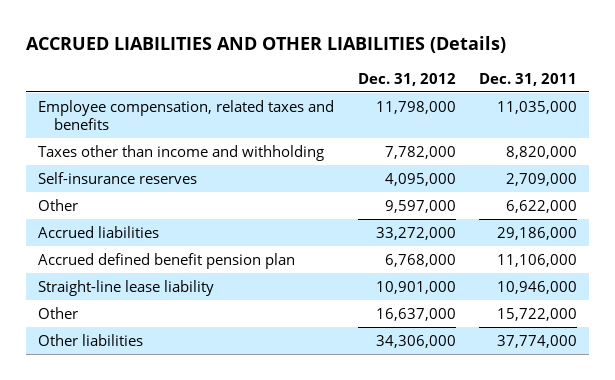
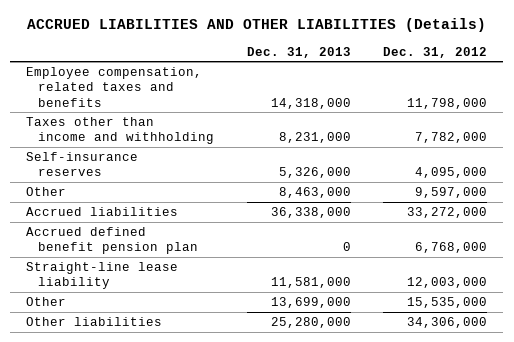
- | Dec. 31, 2012 | Dec. 31, 2011
+ | Dec. 31, 2013 | Dec. 31, 2012
- Straight-line lease liability | 10,901,000 | 10,946,000
- Other | 16,637,000 | 15,722,000
+ Straight-line lease liability | 11,581,000 | 12,003,000
+ Other | 13,699,000 | 15,535,000

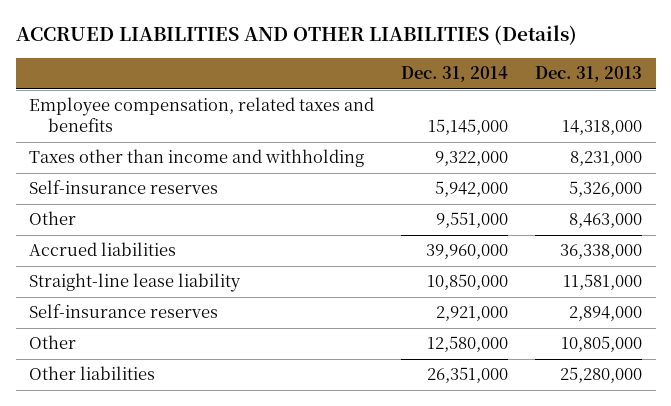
- | Dec. 31, 2013 | Dec. 31, 2012
+ | Dec. 31, 2014 | Dec. 31, 2013
- Accrued defined benefit pension plan | 0 | 6,768,000
- Other | 13,699,000 | 15,535,000
+ Self-insurance reserves | 2,921,000 | 2,894,000
+ Other | 12,580,000 | 10,805,000

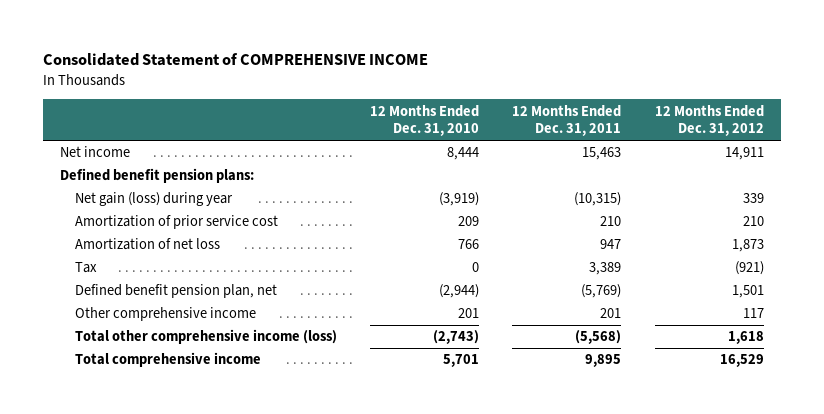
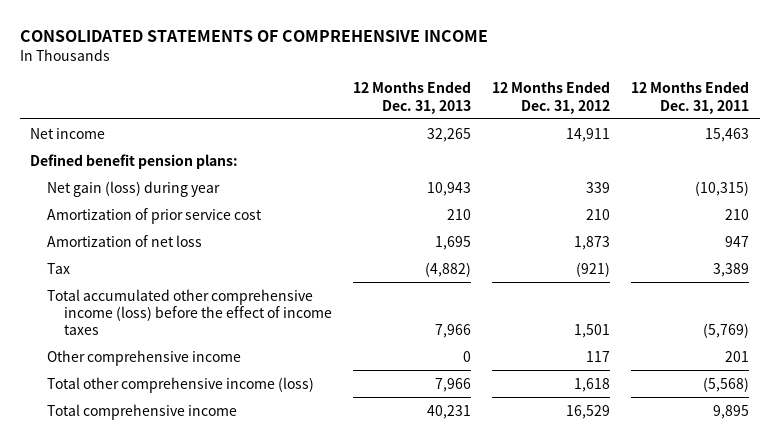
- Consolidated Statement of COMPREHENSIVE INCOME
+ CONSOLIDATED STATEMENTS OF COMPREHENSIVE INCOME
- | 12 Months Ended Dec. 31, 2010 | 12 Months Ended Dec. 31, 2011 | 12 Months Ended Dec. 31, 2012
+ | 12 Months Ended Dec. 31, 2013 | 12 Months Ended Dec. 31, 2012 | 12 Months Ended Dec. 31, 2011
- Defined benefit pension plan, net | (2,944) | (5,769) | 1,501
+ Total accumulated other comprehensive income (loss) before the effect of income taxes | 7,966 | 1,501 | (5,769)

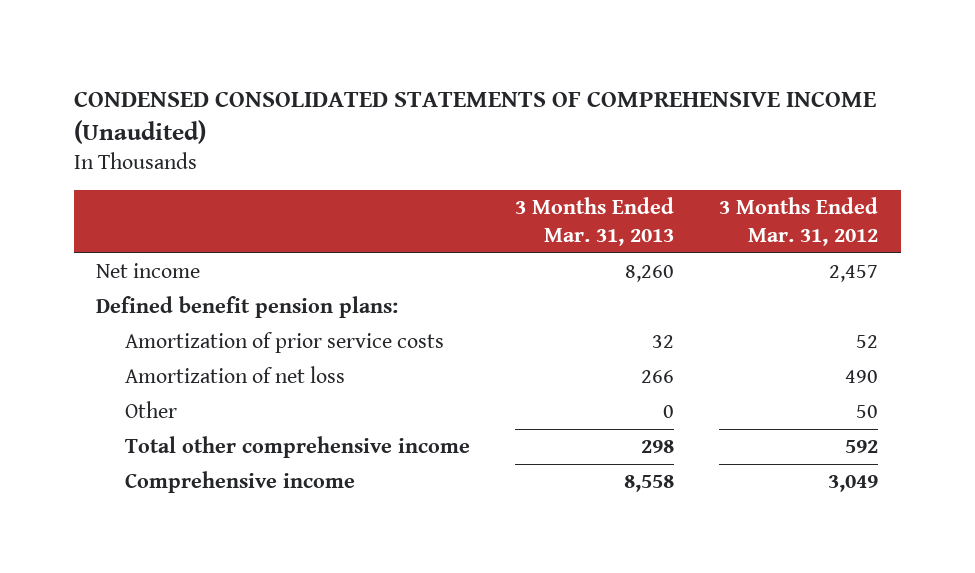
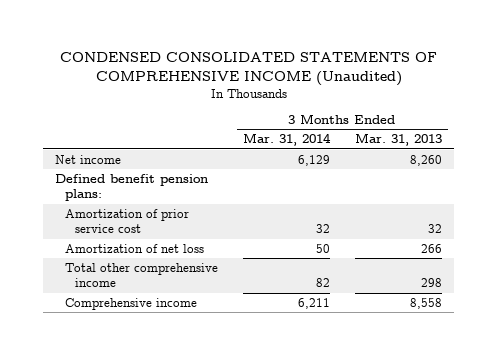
- | 3 Months Ended Mar. 31, 2013 | 3 Months Ended Mar. 31, 2012
+ | 3 Months Ended Mar. 31, 2014 | 3 Months Ended Mar. 31, 2013
- Amortization of prior service costs | 32 | 52
+ Amortization of prior service cost | 32 | 32
- Other | 0 | 50

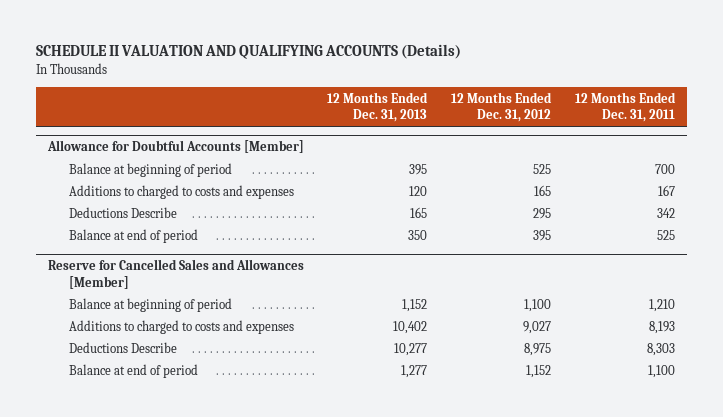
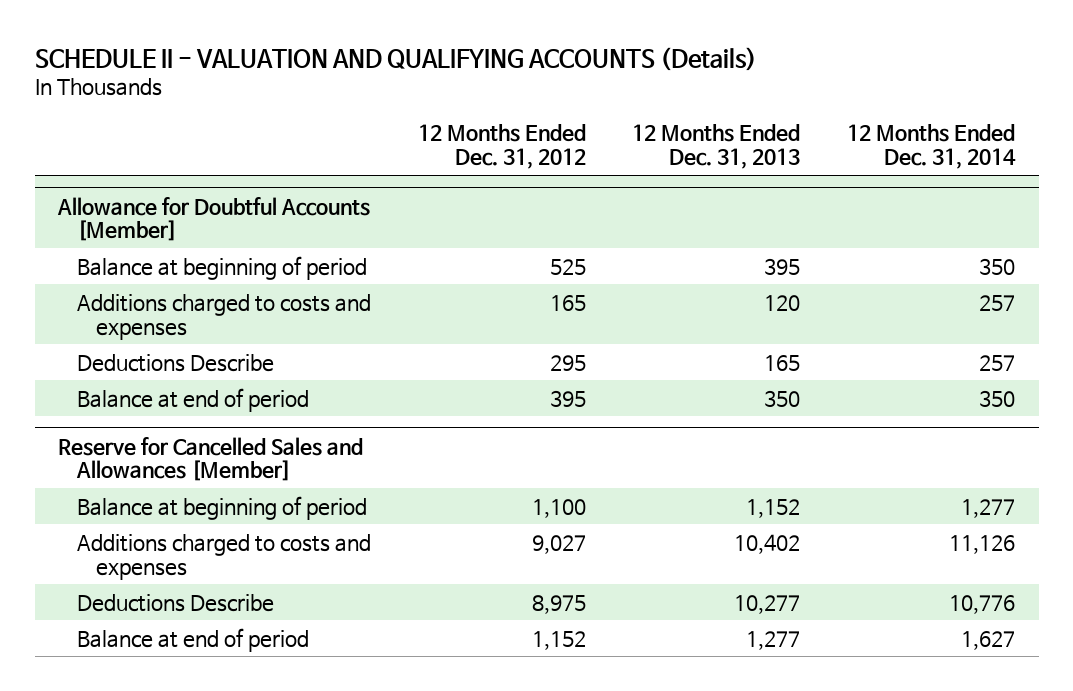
- SCHEDULE II VALUATION AND QUALIFYING ACCOUNTS (Details)
+ SCHEDULE II - VALUATION AND QUALIFYING ACCOUNTS (Details)
- | 12 Months Ended Dec. 31, 2013 | 12 Months Ended Dec. 31, 2012 | 12 Months Ended Dec. 31, 2011
+ | 12 Months Ended Dec. 31, 2012 | 12 Months Ended Dec. 31, 2013 | 12 Months Ended Dec. 31, 2014
@ Allowance for Doubtful Accounts [Member]
- Additions to charged to costs and expenses | 120 | 165 | 167
+ Additions charged to costs and expenses | 165 | 120 | 257
@ Reserve for Cancelled Sales and Allowances [Member]
- Additions to charged to costs and expenses | 10,402 | 9,027 | 8,193
+ Additions charged to costs and expenses | 9,027 | 10,402 | 11,126

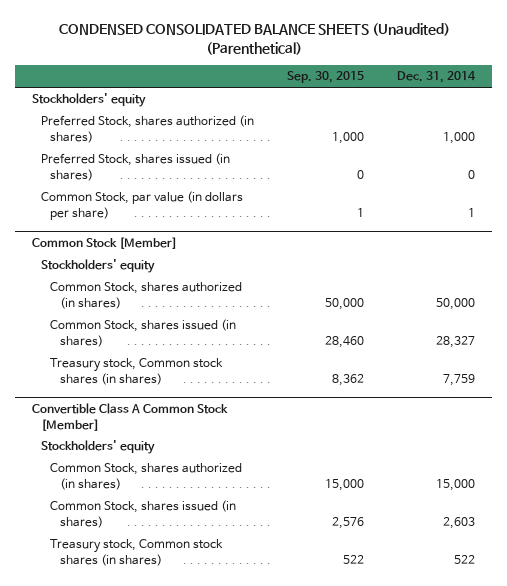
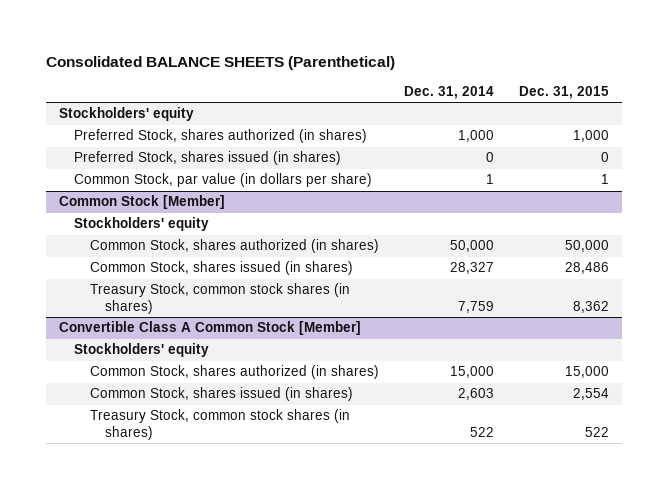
- CONDENSED CONSOLIDATED BALANCE SHEETS (Unaudited) (Parenthetical)
+ Consolidated BALANCE SHEETS (Parenthetical)
- | Sep. 30, 2015 | Dec. 31, 2014
+ | Dec. 31, 2014 | Dec. 31, 2015
@ Common Stock [Member]
- Treasury stock, Common stock shares (in shares) | 8,362 | 7,759
+ Treasury Stock, common stock shares (in shares) | 7,759 | 8,362
@ Convertible Class A Common Stock [Member]
- Treasury stock, Common stock shares (in shares) | 522 | 522
+ Treasury Stock, common stock shares (in shares) | 522 | 522

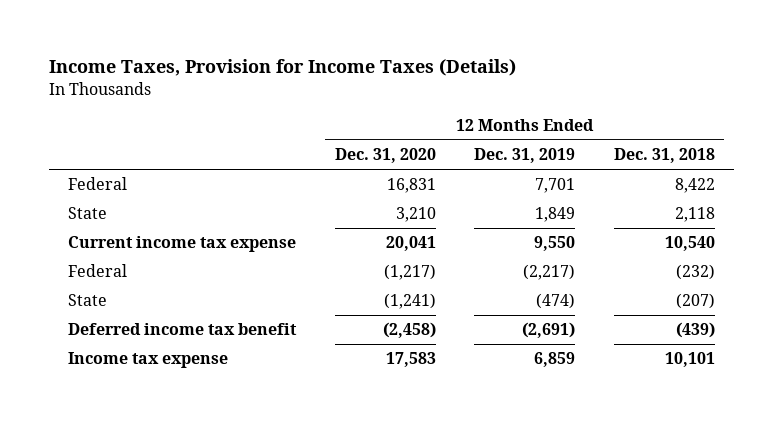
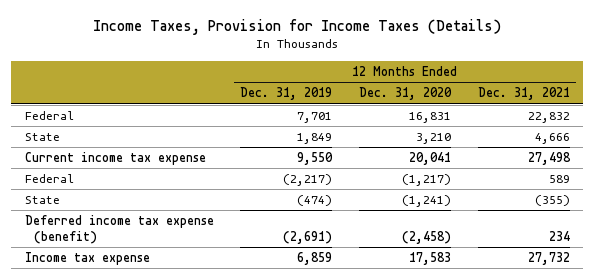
- | 12 Months Ended Dec. 31, 2020 | 12 Months Ended Dec. 31, 2019 | 12 Months Ended Dec. 31, 2018
+ | 12 Months Ended Dec. 31, 2019 | 12 Months Ended Dec. 31, 2020 | 12 Months Ended Dec. 31, 2021
- Deferred income tax benefit | (2,458) | (2,691) | (439)
+ Deferred income tax expense (benefit) | (2,691) | (2,458) | 234

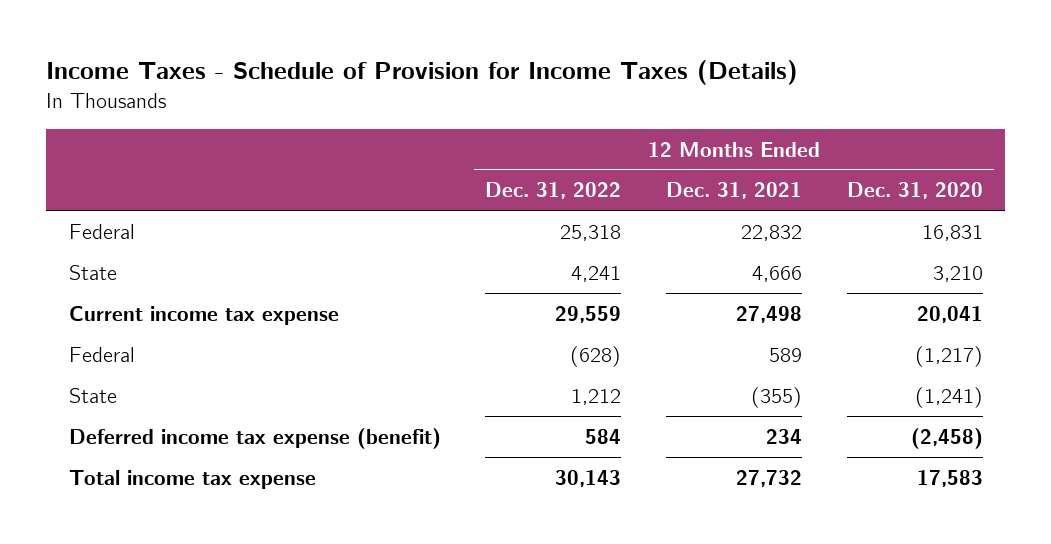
- Income Taxes, Provision for Income Taxes (Details)
+ Income Taxes - Schedule of Provision for Income Taxes (Details)
- | 12 Months Ended Dec. 31, 2019 | 12 Months Ended Dec. 31, 2020 | 12 Months Ended Dec. 31, 2021
+ | 12 Months Ended Dec. 31, 2022 | 12 Months Ended Dec. 31, 2021 | 12 Months Ended Dec. 31, 2020
- Income tax expense | 6,859 | 17,583 | 27,732
+ Total income tax expense | 30,143 | 27,732 | 17,583

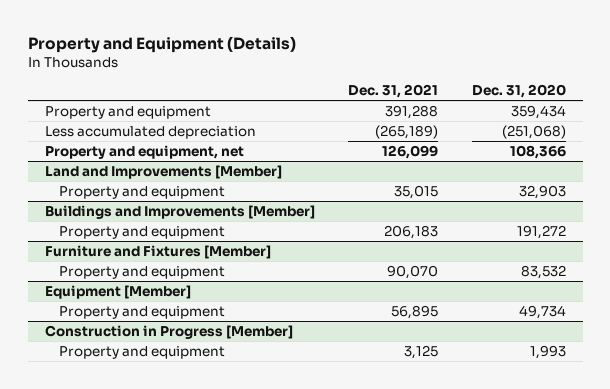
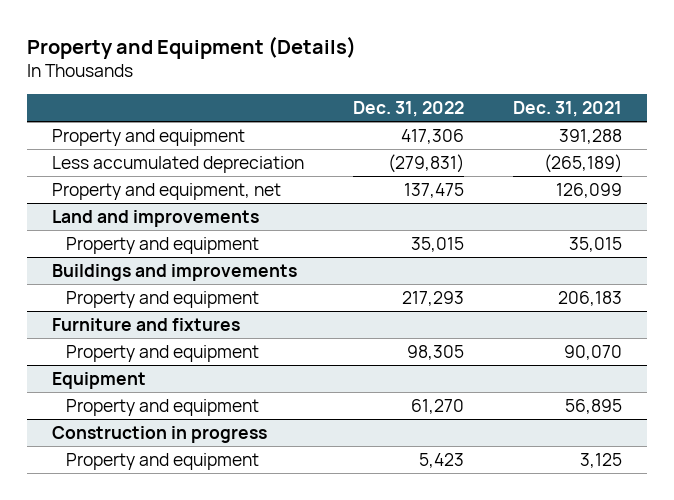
- | Dec. 31, 2021 | Dec. 31, 2020
+ | Dec. 31, 2022 | Dec. 31, 2021
- Land and Improvements [Member]
+ Land and improvements
- Buildings and Improvements [Member]
+ Buildings and improvements
- Furniture and Fixtures [Member]
+ Furniture and fixtures
- Equipment [Member]
+ Equipment
- Construction in Progress [Member]
+ Construction in progress

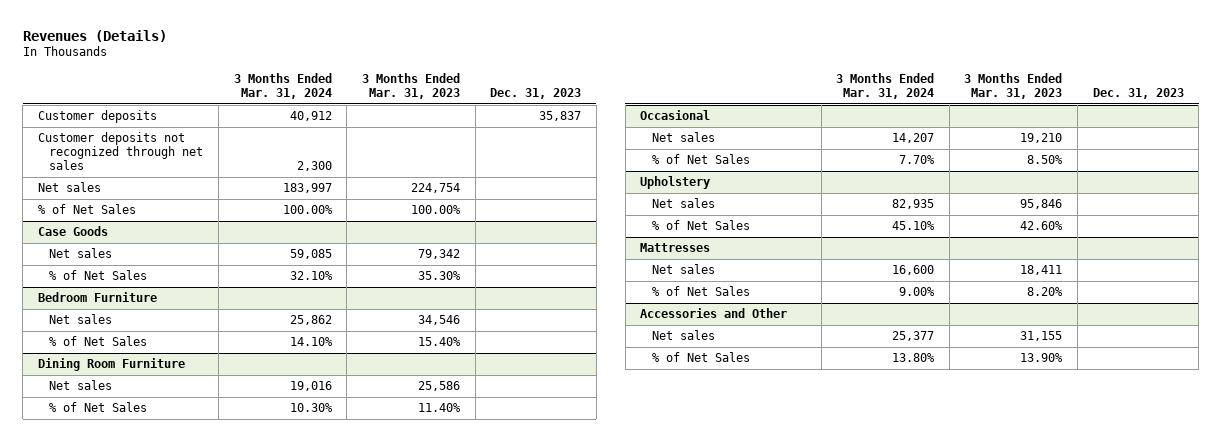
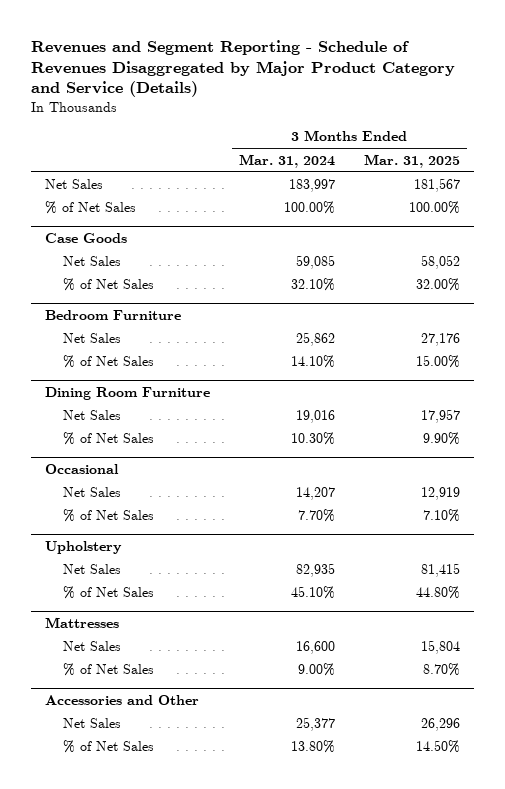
- Revenues (Details)
+ Revenues and Segment Reporting - Schedule of Revenues Disaggregated by Major Product Category and Service (Details)
- | 3 Months Ended Mar. 31, 2024 | 3 Months Ended Mar. 31, 2023 | Dec. 31, 2023
+ | 3 Months Ended Mar. 31, 2024 | 3 Months Ended Mar. 31, 2025
- Customer deposits | 40,912 | | 35,837
- Customer deposits not recognized through net sales | 2,300 | |
- Net sales | 183,997 | 224,754 |
+ Net Sales | 183,997 | 181,567
@ Case Goods
- Net sales | 59,085 | 79,342 |
+ Net Sales | 59,085 | 58,052
@ Bedroom Furniture
- Net sales | 25,862 | 34,546 |
+ Net Sales | 25,862 | 27,176
@ Dining Room Furniture
- Net sales | 19,016 | 25,586 |
+ Net Sales | 19,016 | 17,957
@ Occasional
- Net sales | 14,207 | 19,210 |
+ Net Sales | 14,207 | 12,919
@ Upholstery
- Net sales | 82,935 | 95,846 |
+ Net Sales | 82,935 | 81,415
@ Mattresses
- Net sales | 16,600 | 18,411 |
+ Net Sales | 16,600 | 15,804
@ Accessories and Other
- Net sales | 25,377 | 31,155 |
+ Net Sales | 25,377 | 26,296

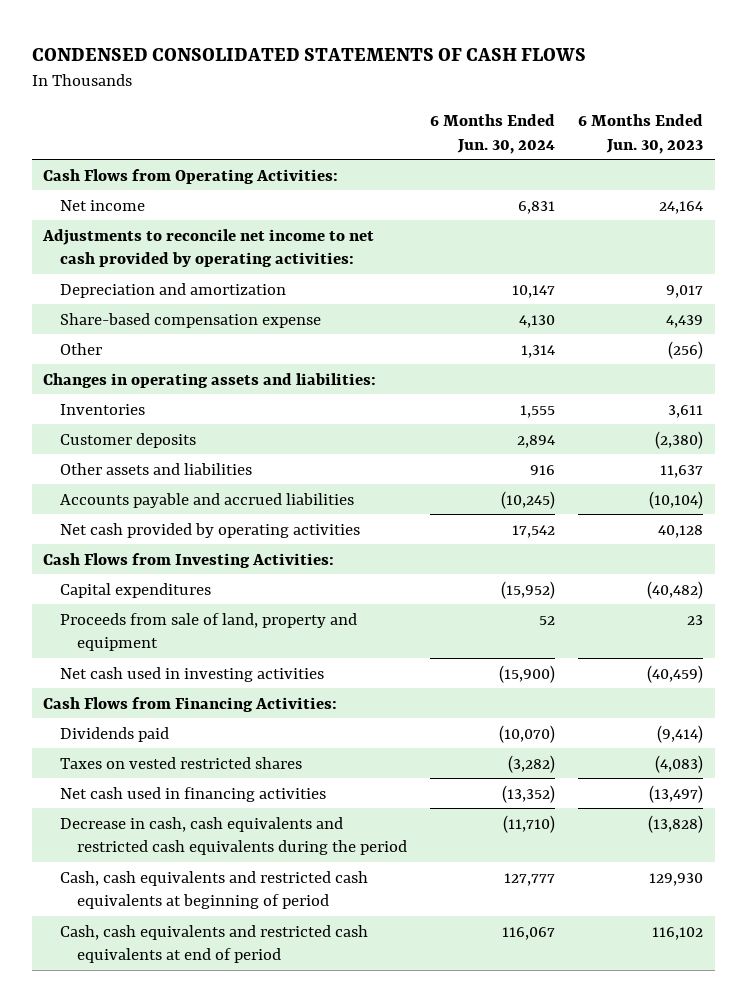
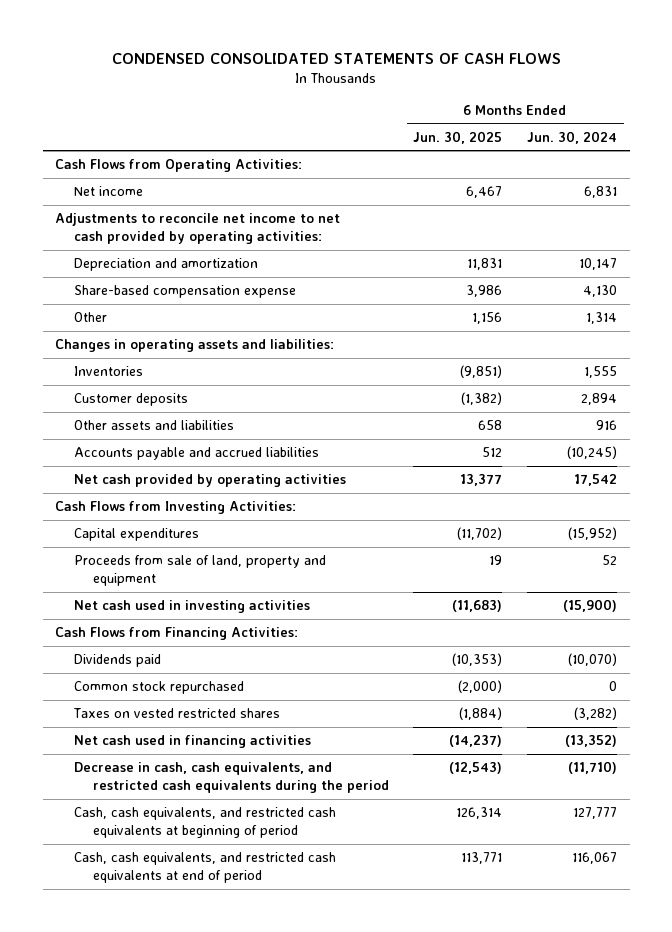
- | 6 Months Ended Jun. 30, 2024 | 6 Months Ended Jun. 30, 2023
+ | 6 Months Ended Jun. 30, 2025 | 6 Months Ended Jun. 30, 2024
+ Common stock repurchased | (2,000) | 0
- Decrease in cash, cash equivalents and restricted cash equivalents during the period | (11,710) | (13,828)
- Cash, cash equivalents and restricted cash equivalents at beginning of period | 127,777 | 129,930
- Cash, cash equivalents and restricted cash equivalents at end of period | 116,067 | 116,102
+ Decrease in cash, cash equivalents, and restricted cash equivalents during the period | (12,543) | (11,710)
+ Cash, cash equivalents, and restricted cash equivalents at beginning of period | 126,314 | 127,777
+ Cash, cash equivalents, and restricted cash equivalents at end of period | 113,771 | 116,067

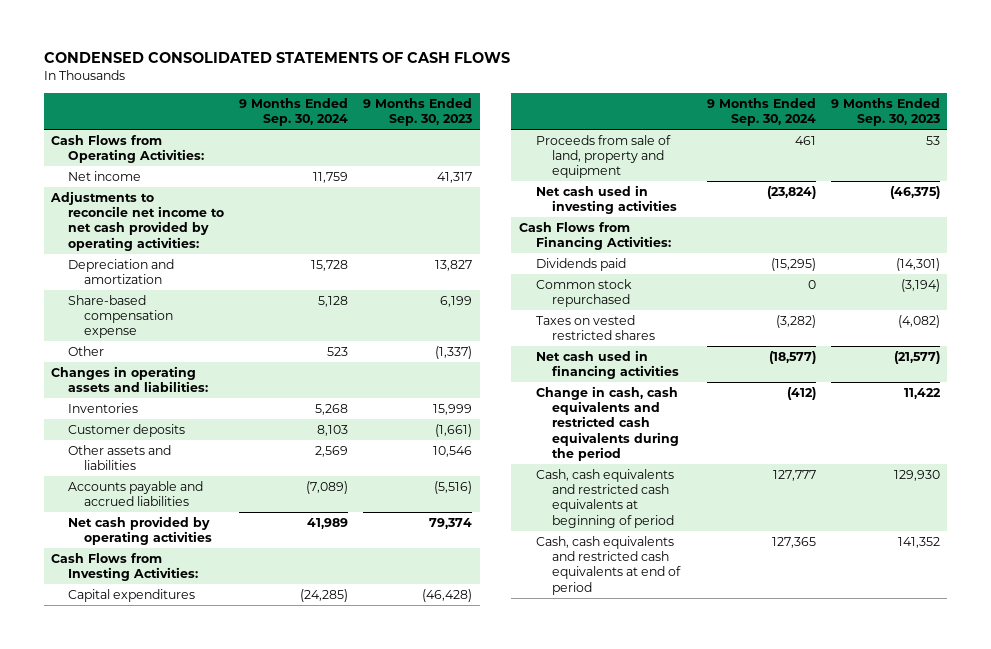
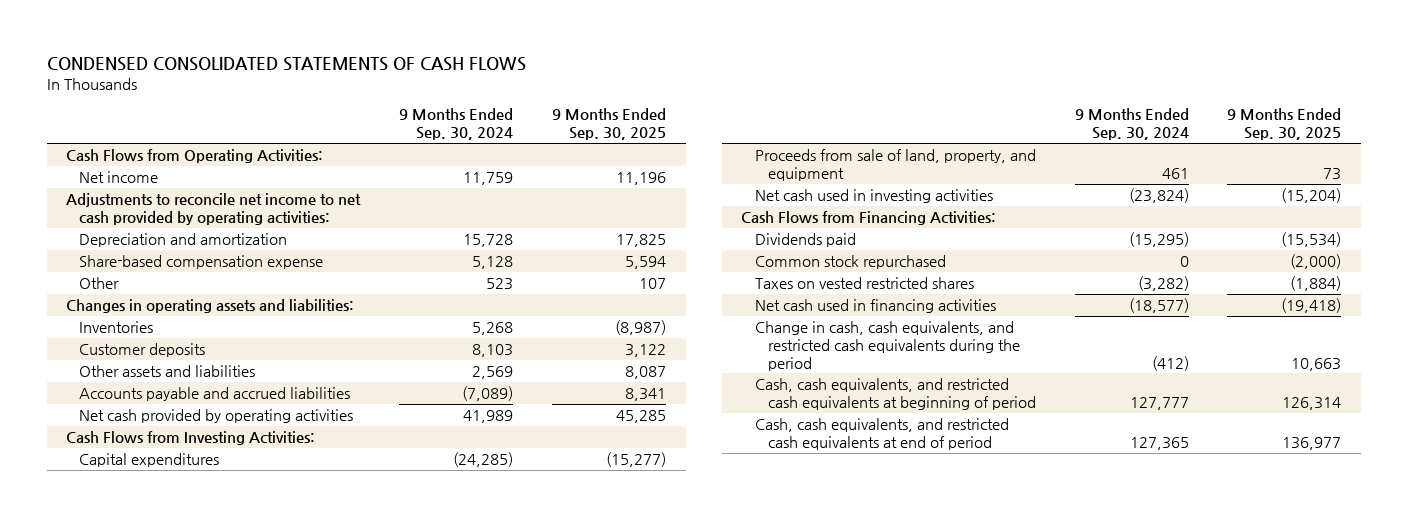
- | 9 Months Ended Sep. 30, 2024 | 9 Months Ended Sep. 30, 2023
+ | 9 Months Ended Sep. 30, 2024 | 9 Months Ended Sep. 30, 2025
- Proceeds from sale of land, property and equipment | 461 | 53
+ Proceeds from sale of land, property, and equipment | 461 | 73
- Change in cash, cash equivalents and restricted cash equivalents during the period | (412) | 11,422
- Cash, cash equivalents and restricted cash equivalents at beginning of period | 127,777 | 129,930
- Cash, cash equivalents and restricted cash equivalents at end of period | 127,365 | 141,352
+ Change in cash, cash equivalents, and restricted cash equivalents during the period | (412) | 10,663
+ Cash, cash equivalents, and restricted cash equivalents at beginning of period | 127,777 | 126,314
+ Cash, cash equivalents, and restricted cash equivalents at end of period | 127,365 | 136,977

